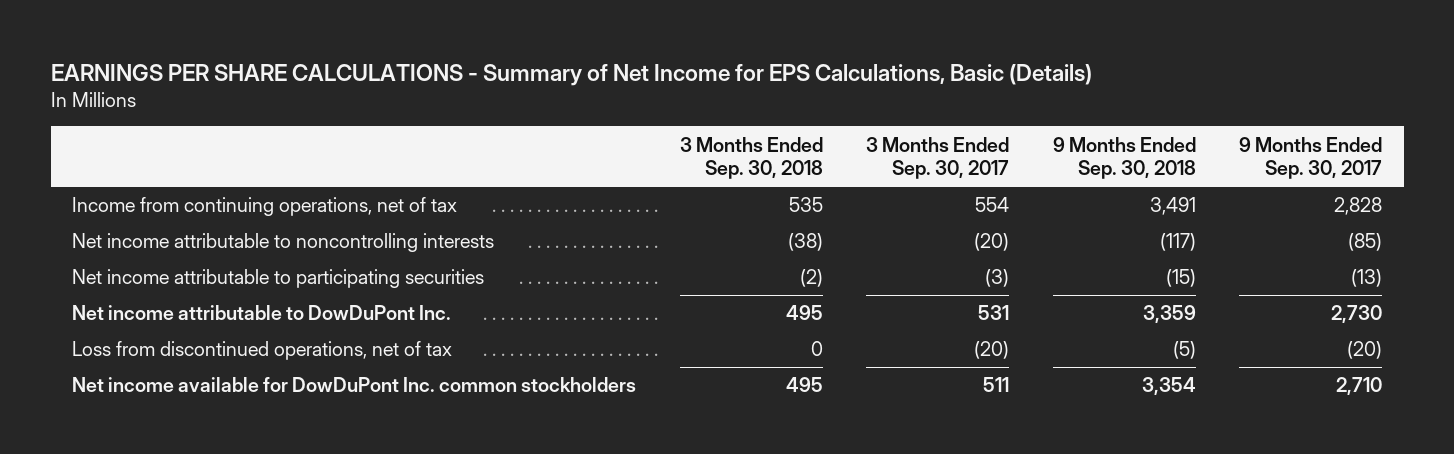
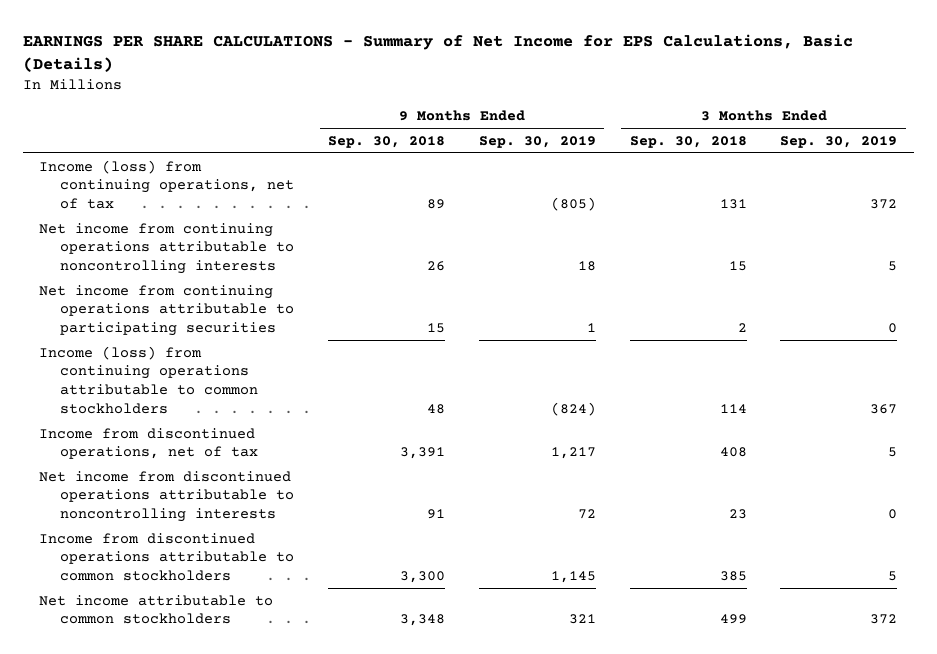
- | 3 Months Ended Sep. 30, 2018 | 3 Months Ended Sep. 30, 2017 | 9 Months Ended Sep. 30, 2018 | 9 Months Ended Sep. 30, 2017
+ | 9 Months Ended Sep. 30, 2018 | 9 Months Ended Sep. 30, 2019 | 3 Months Ended Sep. 30, 2018 | 3 Months Ended Sep. 30, 2019
- Income from continuing operations, net of tax | 535 | 554 | 3,491 | 2,828
- Net income attributable to noncontrolling interests | (38) | (20) | (117) | (85)
- Net income attributable to participating securities | (2) | (3) | (15) | (13)
- Net income attributable to DowDuPont Inc. | 495 | 531 | 3,359 | 2,730
- Loss from discontinued operations, net of tax | 0 | (20) | (5) | (20)
- Net income available for DowDuPont Inc. common stockholders | 495 | 511 | 3,354 | 2,710
+ Income (loss) from continuing operations, net of tax | 89 | (805) | 131 | 372
+ Net income from continuing operations attributable to noncontrolling interests | 26 | 18 | 15 | 5
+ Net income from continuing operations attributable to participating securities | 15 | 1 | 2 | 0
+ Income (loss) from continuing operations attributable to common stockholders | 48 | (824) | 114 | 367
+ Income from discontinued operations, net of tax | 3,391 | 1,217 | 408 | 5
+ Net income from discontinued operations attributable to noncontrolling interests | 91 | 72 | 23 | 0
+ Income from discontinued operations attributable to common stockholders | 3,300 | 1,145 | 385 | 5
+ Net income attributable to common stockholders | 3,348 | 321 | 499 | 372

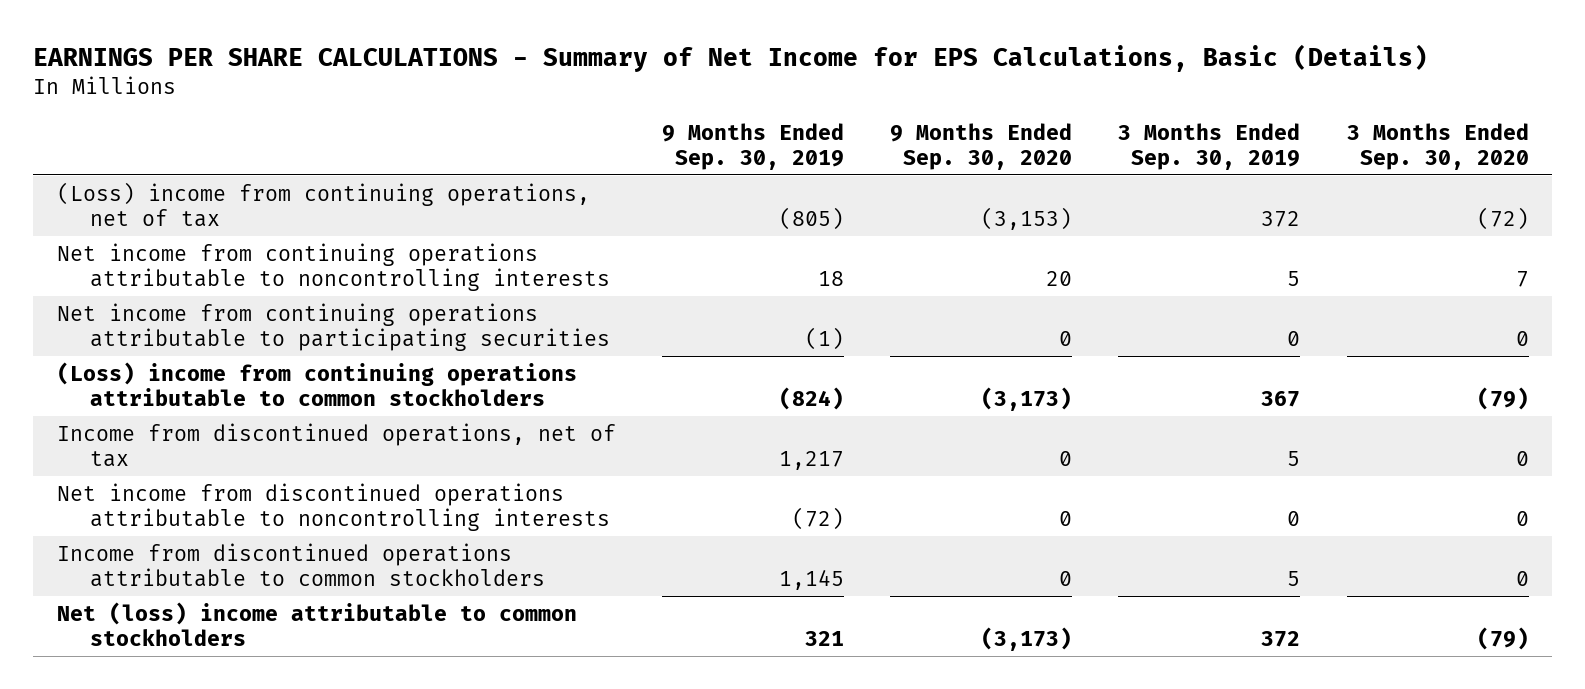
- | 9 Months Ended Sep. 30, 2018 | 9 Months Ended Sep. 30, 2019 | 3 Months Ended Sep. 30, 2018 | 3 Months Ended Sep. 30, 2019
+ | 9 Months Ended Sep. 30, 2019 | 9 Months Ended Sep. 30, 2020 | 3 Months Ended Sep. 30, 2019 | 3 Months Ended Sep. 30, 2020
- Income (loss) from continuing operations, net of tax | 89 | (805) | 131 | 372
+ (Loss) income from continuing operations, net of tax | (805) | (3,153) | 372 | (72)
- Net income from continuing operations attributable to participating securities | 15 | 1 | 2 | 0
- Income (loss) from continuing operations attributable to common stockholders | 48 | (824) | 114 | 367
+ Net income from continuing operations attributable to participating securities | (1) | 0 | 0 | 0
+ (Loss) income from continuing operations attributable to common stockholders | (824) | (3,173) | 367 | (79)
- Net income from discontinued operations attributable to noncontrolling interests | 91 | 72 | 23 | 0
+ Net income from discontinued operations attributable to noncontrolling interests | (72) | 0 | 0 | 0
- Net income attributable to common stockholders | 3,348 | 321 | 499 | 372
+ Net (loss) income attributable to common stockholders | 321 | (3,173) | 372 | (79)

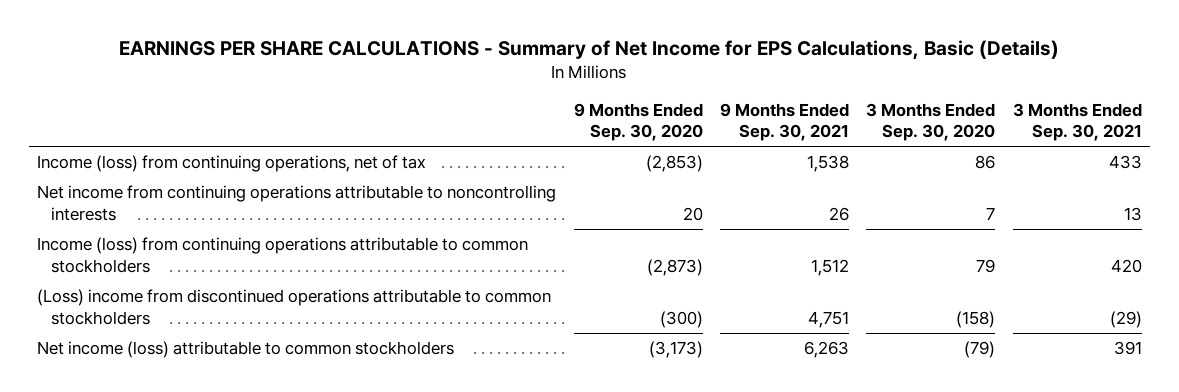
- | 9 Months Ended Sep. 30, 2019 | 9 Months Ended Sep. 30, 2020 | 3 Months Ended Sep. 30, 2019 | 3 Months Ended Sep. 30, 2020
+ | 9 Months Ended Sep. 30, 2020 | 9 Months Ended Sep. 30, 2021 | 3 Months Ended Sep. 30, 2020 | 3 Months Ended Sep. 30, 2021
- (Loss) income from continuing operations, net of tax | (805) | (3,153) | 372 | (72)
+ Income (loss) from continuing operations, net of tax | (2,853) | 1,538 | 86 | 433
- Net income from continuing operations attributable to participating securities | (1) | 0 | 0 | 0
- (Loss) income from continuing operations attributable to common stockholders | (824) | (3,173) | 367 | (79)
- Income from discontinued operations, net of tax | 1,217 | 0 | 5 | 0
- Net income from discontinued operations attributable to noncontrolling interests | (72) | 0 | 0 | 0
- Income from discontinued operations attributable to common stockholders | 1,145 | 0 | 5 | 0
- Net (loss) income attributable to common stockholders | 321 | (3,173) | 372 | (79)
+ Income (loss) from continuing operations attributable to common stockholders | (2,873) | 1,512 | 79 | 420
+ (Loss) income from discontinued operations attributable to common stockholders | (300) | 4,751 | (158) | (29)
+ Net income (loss) attributable to common stockholders | (3,173) | 6,263 | (79) | 391

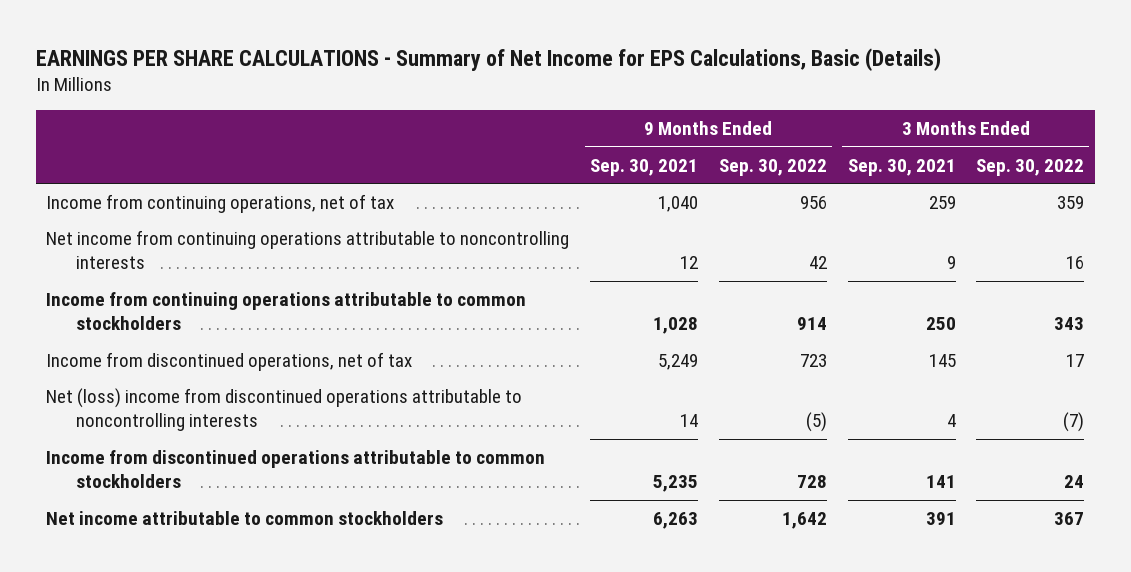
- | 9 Months Ended Sep. 30, 2020 | 9 Months Ended Sep. 30, 2021 | 3 Months Ended Sep. 30, 2020 | 3 Months Ended Sep. 30, 2021
+ | 9 Months Ended Sep. 30, 2021 | 9 Months Ended Sep. 30, 2022 | 3 Months Ended Sep. 30, 2021 | 3 Months Ended Sep. 30, 2022
- Income (loss) from continuing operations, net of tax | (2,853) | 1,538 | 86 | 433
- Net income from continuing operations attributable to noncontrolling interests | 20 | 26 | 7 | 13
- Income (loss) from continuing operations attributable to common stockholders | (2,873) | 1,512 | 79 | 420
- (Loss) income from discontinued operations attributable to common stockholders | (300) | 4,751 | (158) | (29)
- Net income (loss) attributable to common stockholders | (3,173) | 6,263 | (79) | 391
+ Income from continuing operations, net of tax | 1,040 | 956 | 259 | 359
+ Net income from continuing operations attributable to noncontrolling interests | 12 | 42 | 9 | 16
+ Income from continuing operations attributable to common stockholders | 1,028 | 914 | 250 | 343
+ Income from discontinued operations, net of tax | 5,249 | 723 | 145 | 17
+ Net (loss) income from discontinued operations attributable to noncontrolling interests | 14 | (5) | 4 | (7)
+ Income from discontinued operations attributable to common stockholders | 5,235 | 728 | 141 | 24
+ Net income attributable to common stockholders | 6,263 | 1,642 | 391 | 367

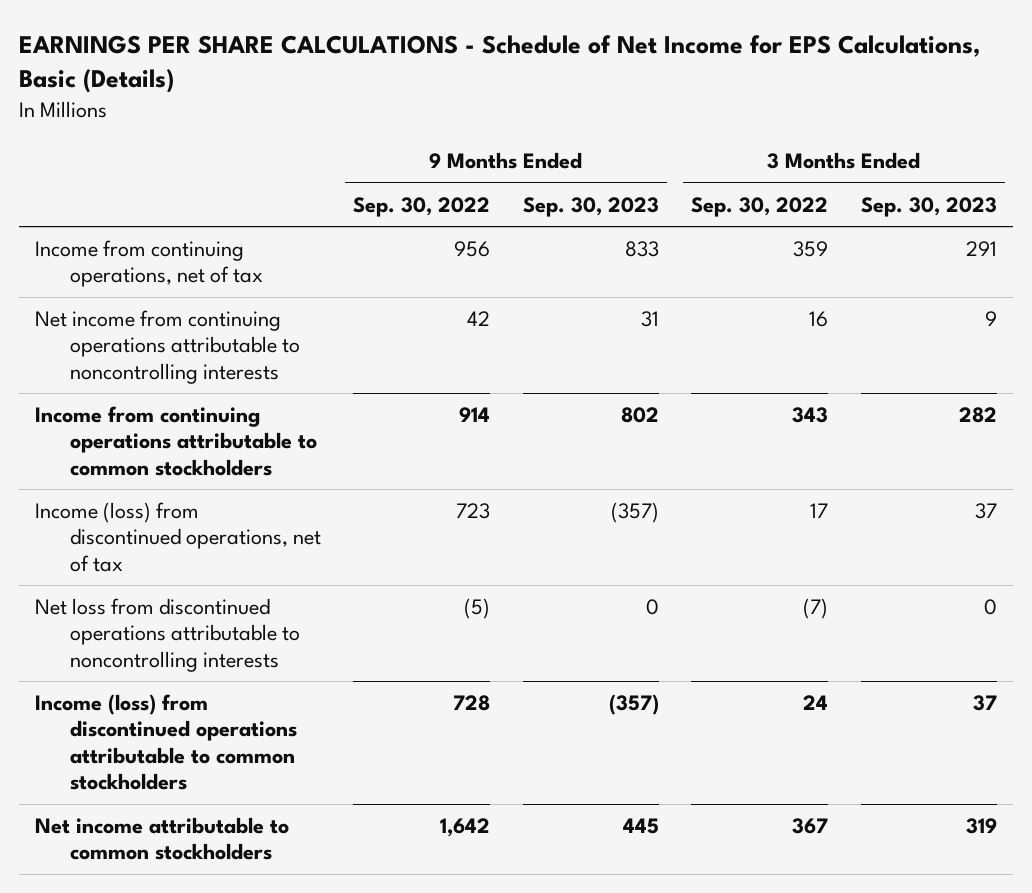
- EARNINGS PER SHARE CALCULATIONS - Summary of Net Income for EPS Calculations, Basic (Details)
+ EARNINGS PER SHARE CALCULATIONS - Schedule of Net Income for EPS Calculations, Basic (Details)
- | 9 Months Ended Sep. 30, 2021 | 9 Months Ended Sep. 30, 2022 | 3 Months Ended Sep. 30, 2021 | 3 Months Ended Sep. 30, 2022
+ | 9 Months Ended Sep. 30, 2022 | 9 Months Ended Sep. 30, 2023 | 3 Months Ended Sep. 30, 2022 | 3 Months Ended Sep. 30, 2023
- Income from discontinued operations, net of tax | 5,249 | 723 | 145 | 17
- Net (loss) income from discontinued operations attributable to noncontrolling interests | 14 | (5) | 4 | (7)
- Income from discontinued operations attributable to common stockholders | 5,235 | 728 | 141 | 24
+ Income (loss) from discontinued operations, net of tax | 723 | (357) | 17 | 37
+ Net loss from discontinued operations attributable to noncontrolling interests | (5) | 0 | (7) | 0
+ Income (loss) from discontinued operations attributable to common stockholders | 728 | (357) | 24 | 37

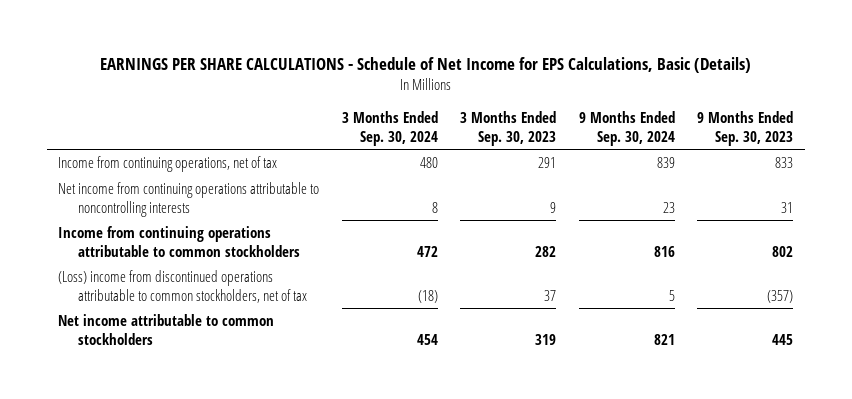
- | 9 Months Ended Sep. 30, 2022 | 9 Months Ended Sep. 30, 2023 | 3 Months Ended Sep. 30, 2022 | 3 Months Ended Sep. 30, 2023
+ | 3 Months Ended Sep. 30, 2024 | 3 Months Ended Sep. 30, 2023 | 9 Months Ended Sep. 30, 2024 | 9 Months Ended Sep. 30, 2023
- Income (loss) from discontinued operations, net of tax | 723 | (357) | 17 | 37
- Net loss from discontinued operations attributable to noncontrolling interests | (5) | 0 | (7) | 0
- Income (loss) from discontinued operations attributable to common stockholders | 728 | (357) | 24 | 37
+ (Loss) income from discontinued operations attributable to common stockholders, net of tax | (18) | 37 | 5 | (357)

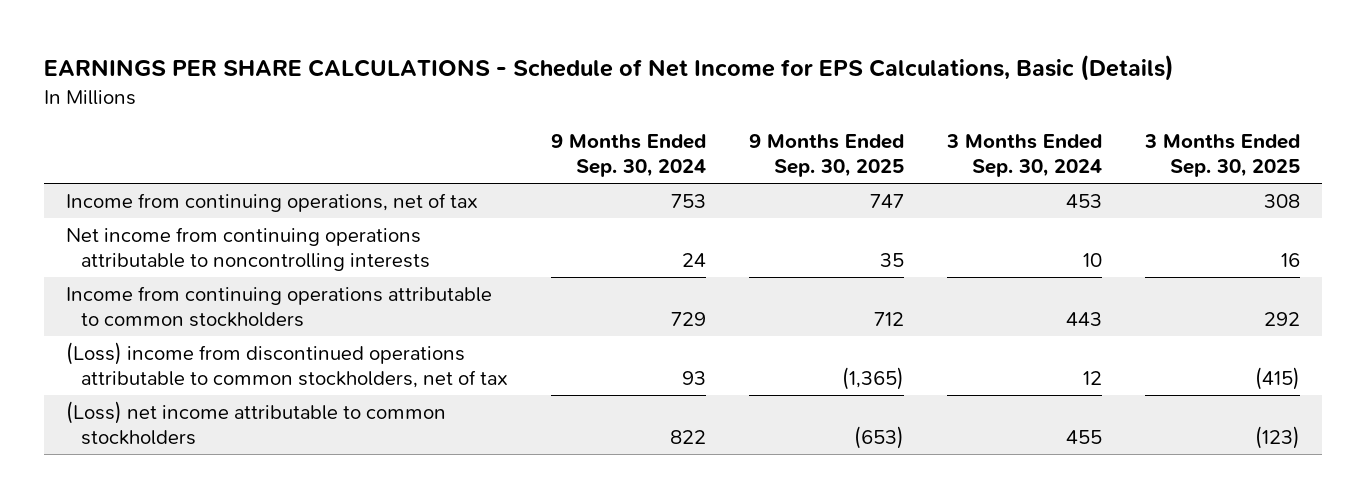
- | 3 Months Ended Sep. 30, 2024 | 3 Months Ended Sep. 30, 2023 | 9 Months Ended Sep. 30, 2024 | 9 Months Ended Sep. 30, 2023
+ | 9 Months Ended Sep. 30, 2024 | 9 Months Ended Sep. 30, 2025 | 3 Months Ended Sep. 30, 2024 | 3 Months Ended Sep. 30, 2025
- Income from continuing operations, net of tax | 480 | 291 | 839 | 833
- Net income from continuing operations attributable to noncontrolling interests | 8 | 9 | 23 | 31
- Income from continuing operations attributable to common stockholders | 472 | 282 | 816 | 802
- (Loss) income from discontinued operations attributable to common stockholders, net of tax | (18) | 37 | 5 | (357)
- Net income attributable to common stockholders | 454 | 319 | 821 | 445
+ Income from continuing operations, net of tax | 753 | 747 | 453 | 308
+ Net income from continuing operations attributable to noncontrolling interests | 24 | 35 | 10 | 16
+ Income from continuing operations attributable to common stockholders | 729 | 712 | 443 | 292
+ (Loss) income from discontinued operations attributable to common stockholders, net of tax | 93 | (1,365) | 12 | (415)
+ (Loss) net income attributable to common stockholders | 822 | (653) | 455 | (123)

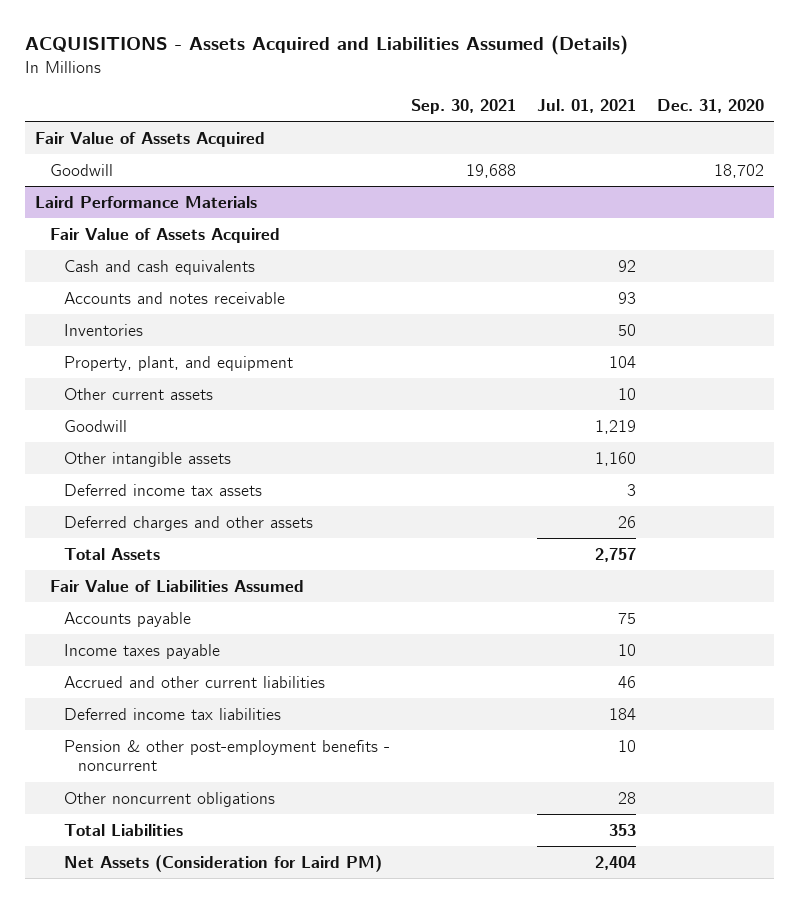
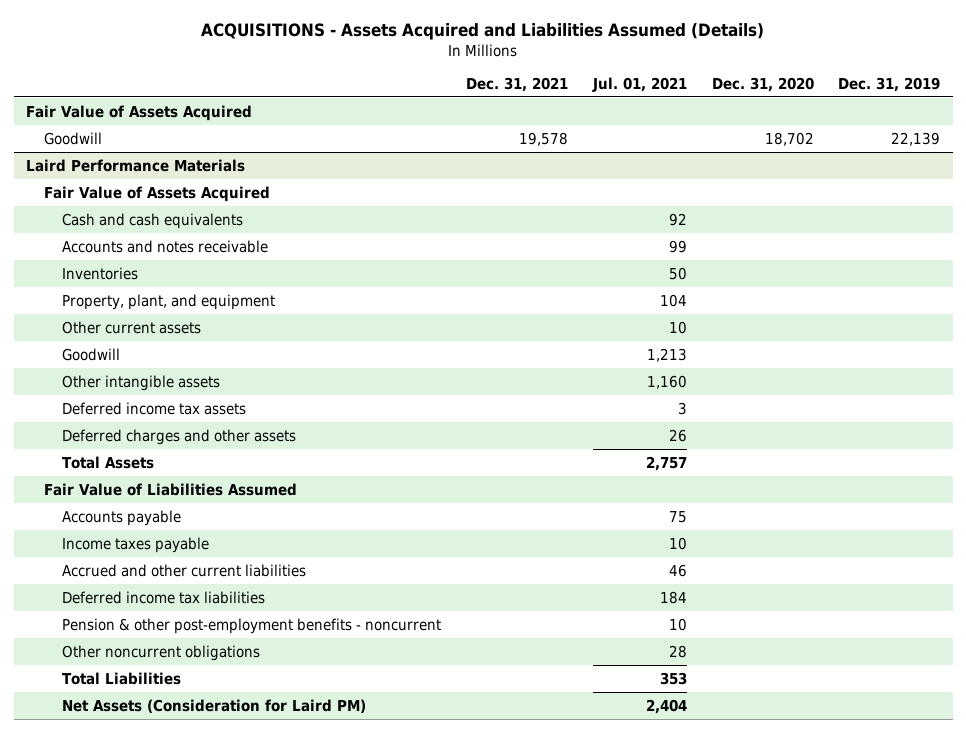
- | Sep. 30, 2021 | Jul. 01, 2021 | Dec. 31, 2020
+ | Dec. 31, 2021 | Jul. 01, 2021 | Dec. 31, 2020 | Dec. 31, 2019
@ Laird Performance Materials
- Accounts and notes receivable | | 93 |
+ Accounts and notes receivable | | 99 | |
- Goodwill | | 1,219 |
+ Goodwill | | 1,213 | |

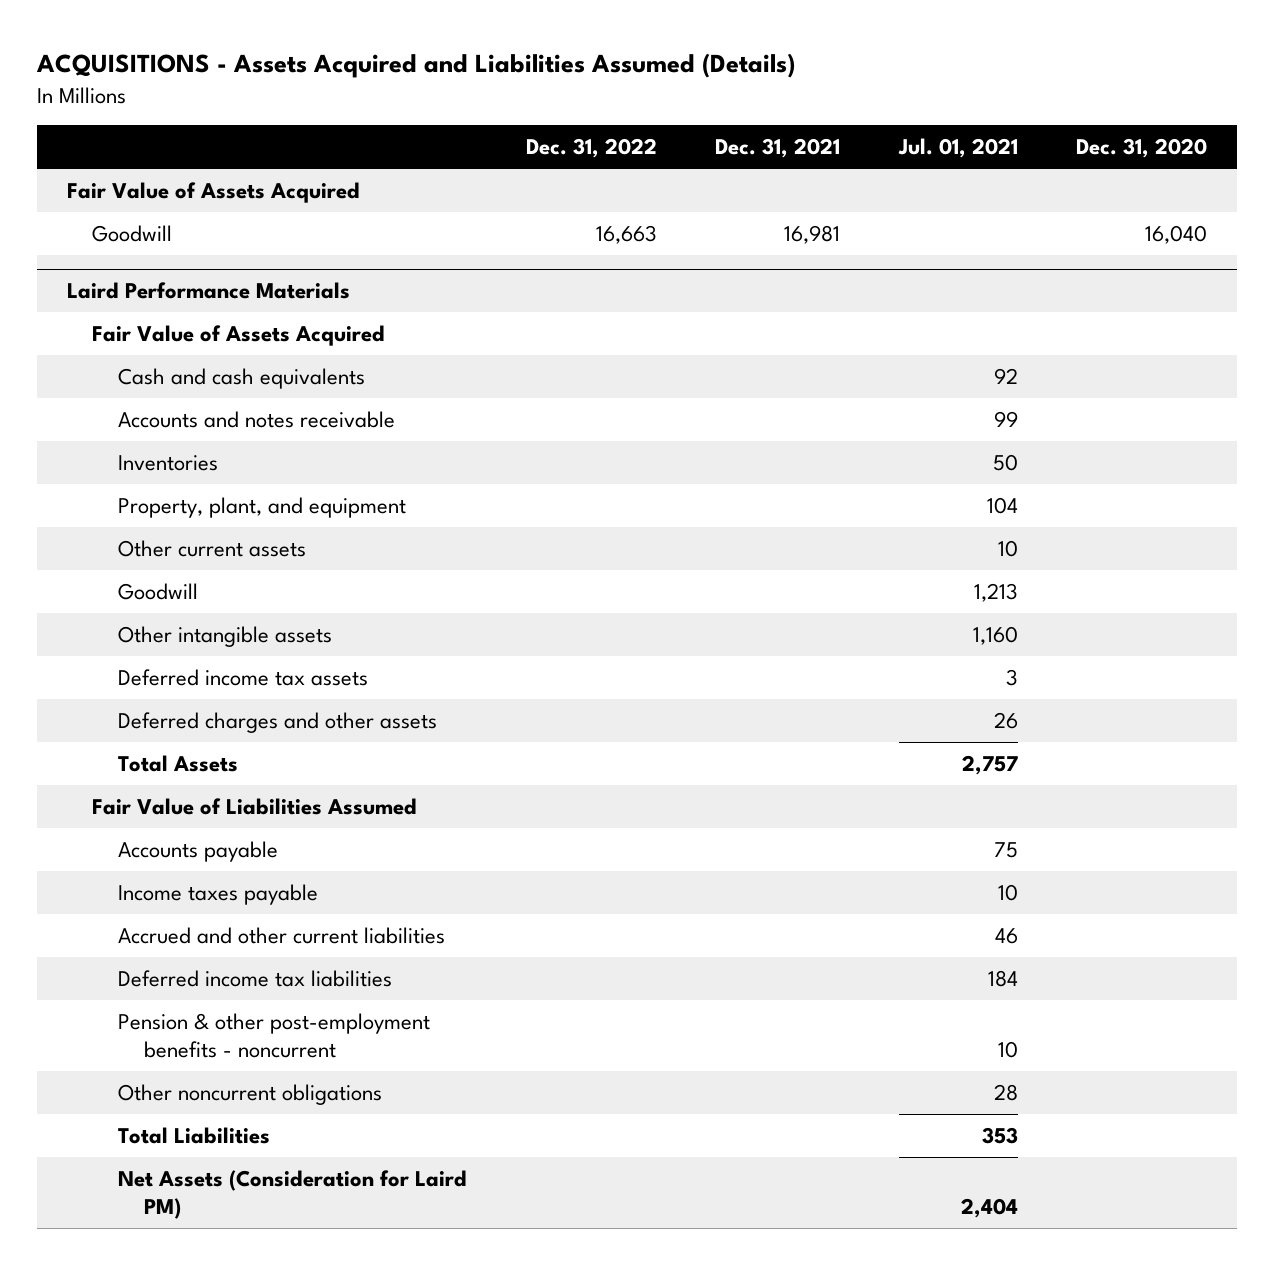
- | Dec. 31, 2021 | Jul. 01, 2021 | Dec. 31, 2020 | Dec. 31, 2019
+ | Dec. 31, 2022 | Dec. 31, 2021 | Jul. 01, 2021 | Dec. 31, 2020
- Goodwill | 19,578 | | 18,702 | 22,139
+ Goodwill | 16,663 | 16,981 | | 16,040

